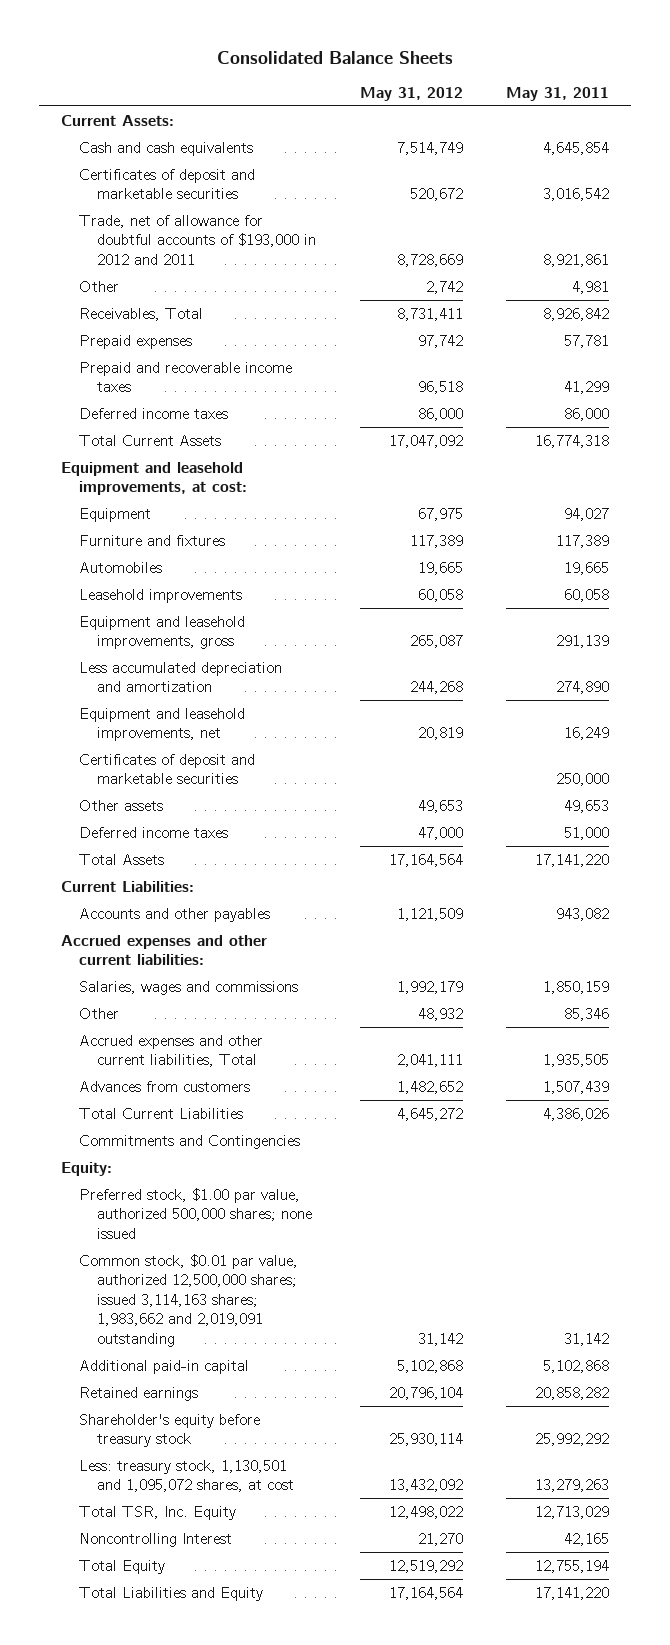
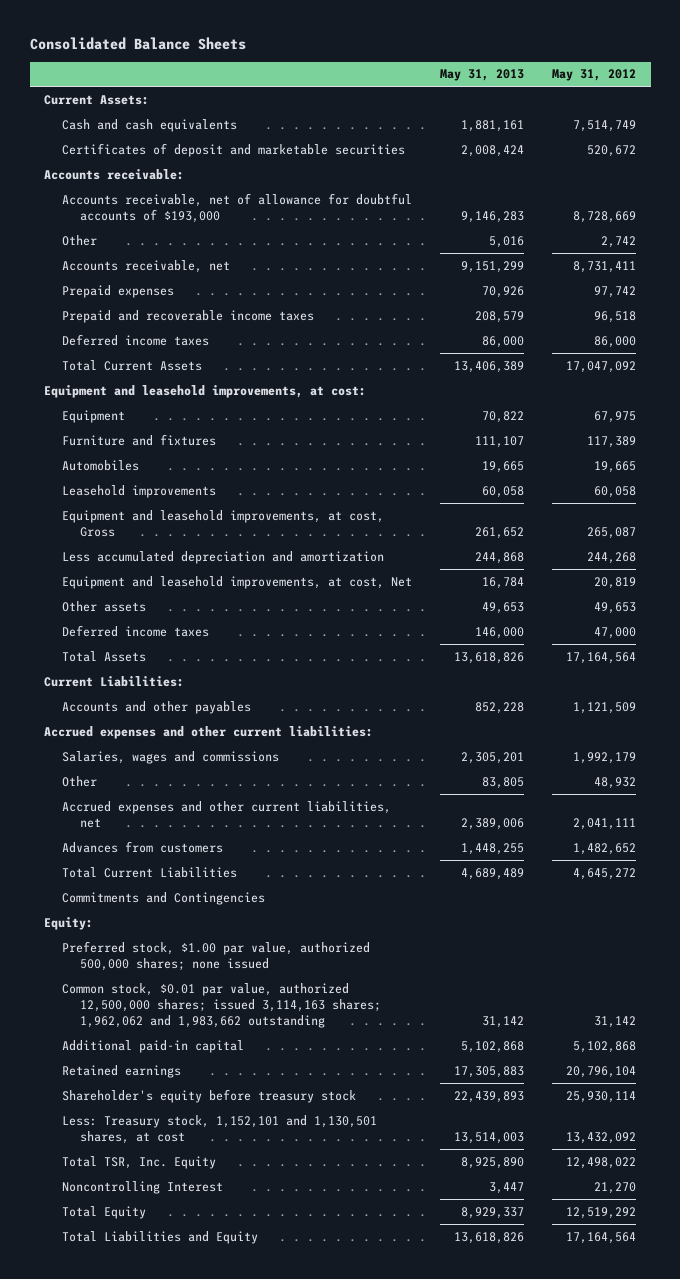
- | May 31, 2012 | May 31, 2011
+ | May 31, 2013 | May 31, 2012
- Trade, net of allowance for doubtful accounts of $193,000 in 2012 and 2011 | 8,728,669 | 8,921,861
+ Accounts receivable:
+ Accounts receivable, net of allowance for doubtful accounts of $193,000 | 9,146,283 | 8,728,669
- Receivables, Total | 8,731,411 | 8,926,842
+ Accounts receivable, net | 9,151,299 | 8,731,411
- Equipment and leasehold improvements, gross | 265,087 | 291,139
+ Equipment and leasehold improvements, at cost, Gross | 261,652 | 265,087
- Equipment and leasehold improvements, net | 20,819 | 16,249
- Certificates of deposit and marketable securities | | 250,000
+ Equipment and leasehold improvements, at cost, Net | 16,784 | 20,819
- Accrued expenses and other current liabilities, Total | 2,041,111 | 1,935,505
+ Accrued expenses and other current liabilities, net | 2,389,006 | 2,041,111
- Common stock, $0.01 par value, authorized 12,500,000 shares; issued 3,114,163 shares; 1,983,662 and 2,019,091 outstanding | 31,142 | 31,142
+ Common stock, $0.01 par value, authorized 12,500,000 shares; issued 3,114,163 shares; 1,962,062 and 1,983,662 outstanding | 31,142 | 31,142
- Less: treasury stock, 1,130,501 and 1,095,072 shares, at cost | 13,432,092 | 13,279,263
+ Less: Treasury stock, 1,152,101 and 1,130,501 shares, at cost | 13,514,003 | 13,432,092

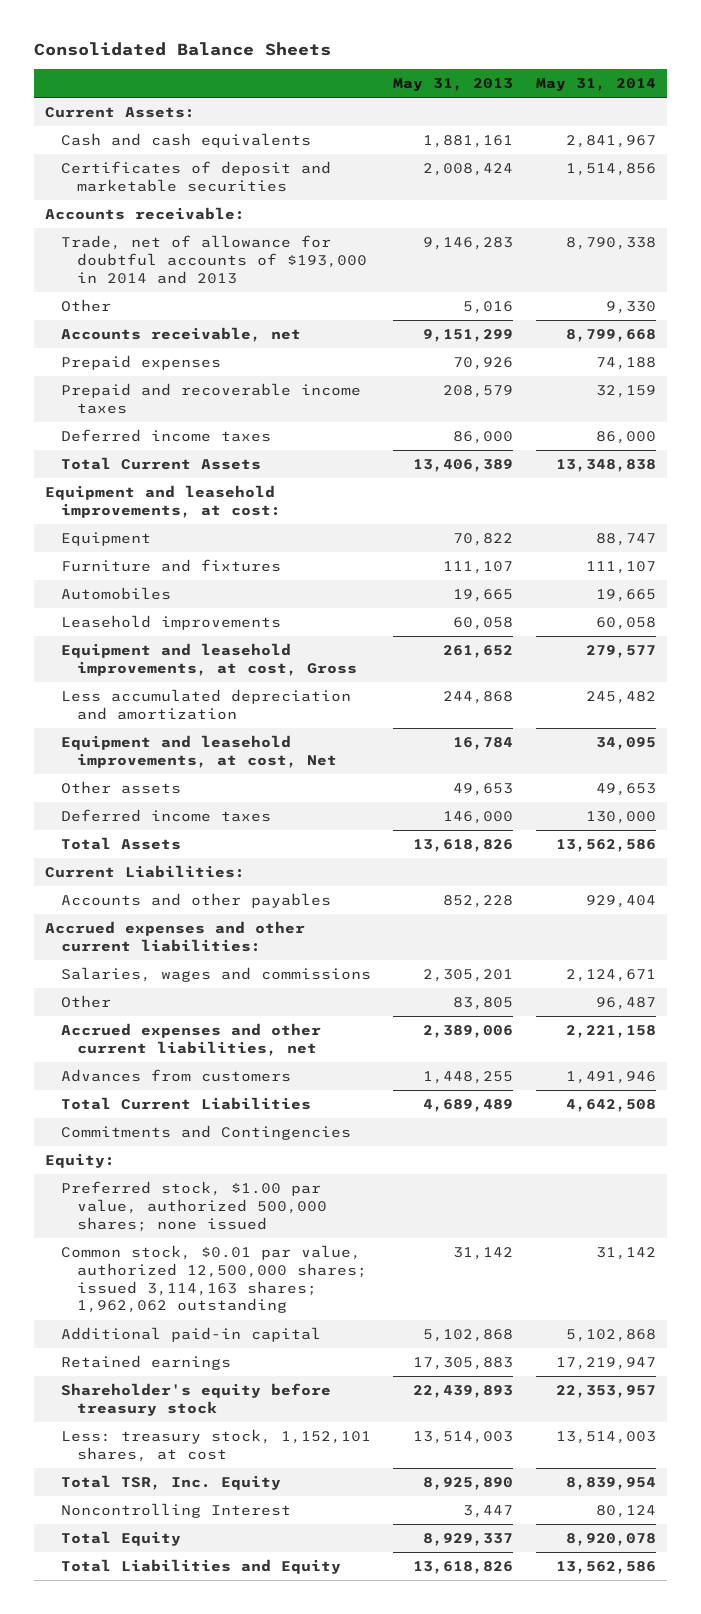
- | May 31, 2013 | May 31, 2012
+ | May 31, 2013 | May 31, 2014
- Accounts receivable, net of allowance for doubtful accounts of $193,000 | 9,146,283 | 8,728,669
+ Trade, net of allowance for doubtful accounts of $193,000 in 2014 and 2013 | 9,146,283 | 8,790,338
- Common stock, $0.01 par value, authorized 12,500,000 shares; issued 3,114,163 shares; 1,962,062 and 1,983,662 outstanding | 31,142 | 31,142
+ Common stock, $0.01 par value, authorized 12,500,000 shares; issued 3,114,163 shares; 1,962,062 outstanding | 31,142 | 31,142
- Less: Treasury stock, 1,152,101 and 1,130,501 shares, at cost | 13,514,003 | 13,432,092
+ Less: treasury stock, 1,152,101 shares, at cost | 13,514,003 | 13,514,003

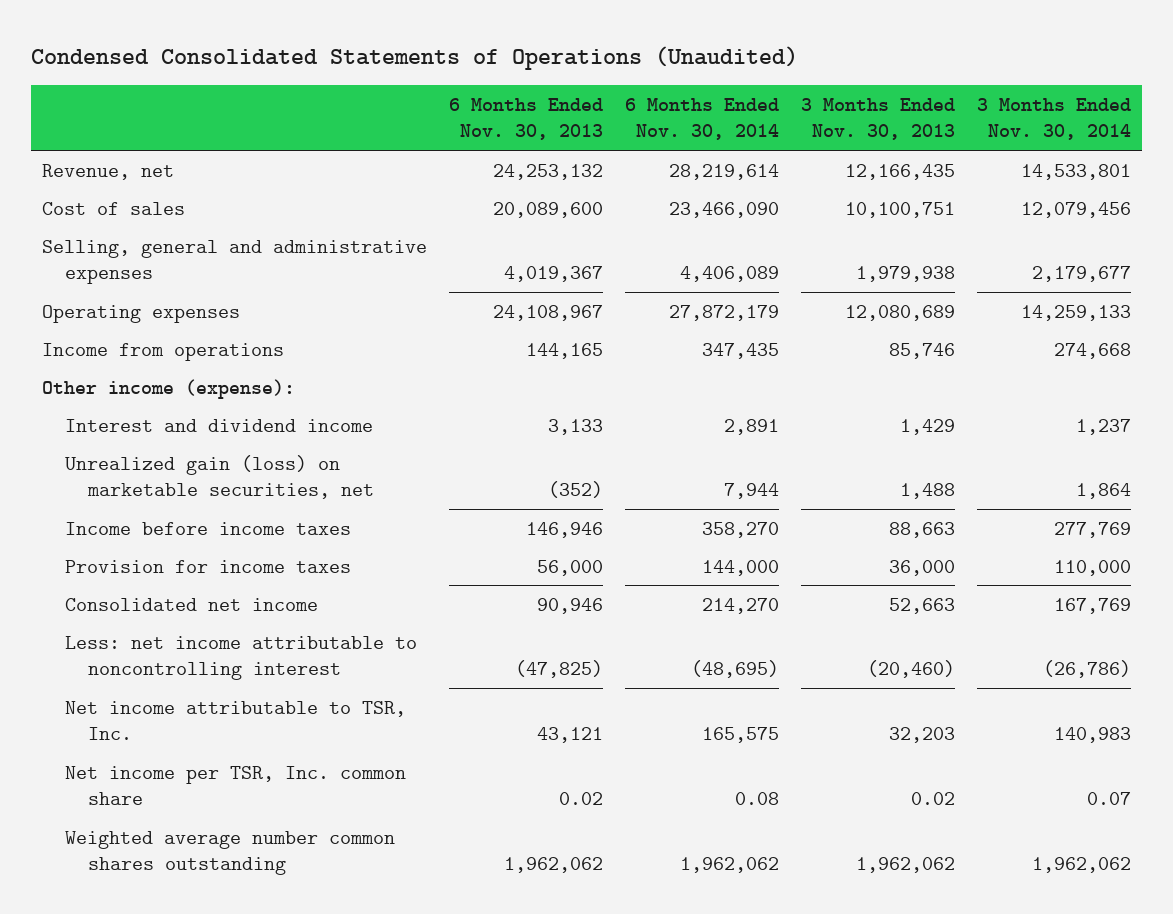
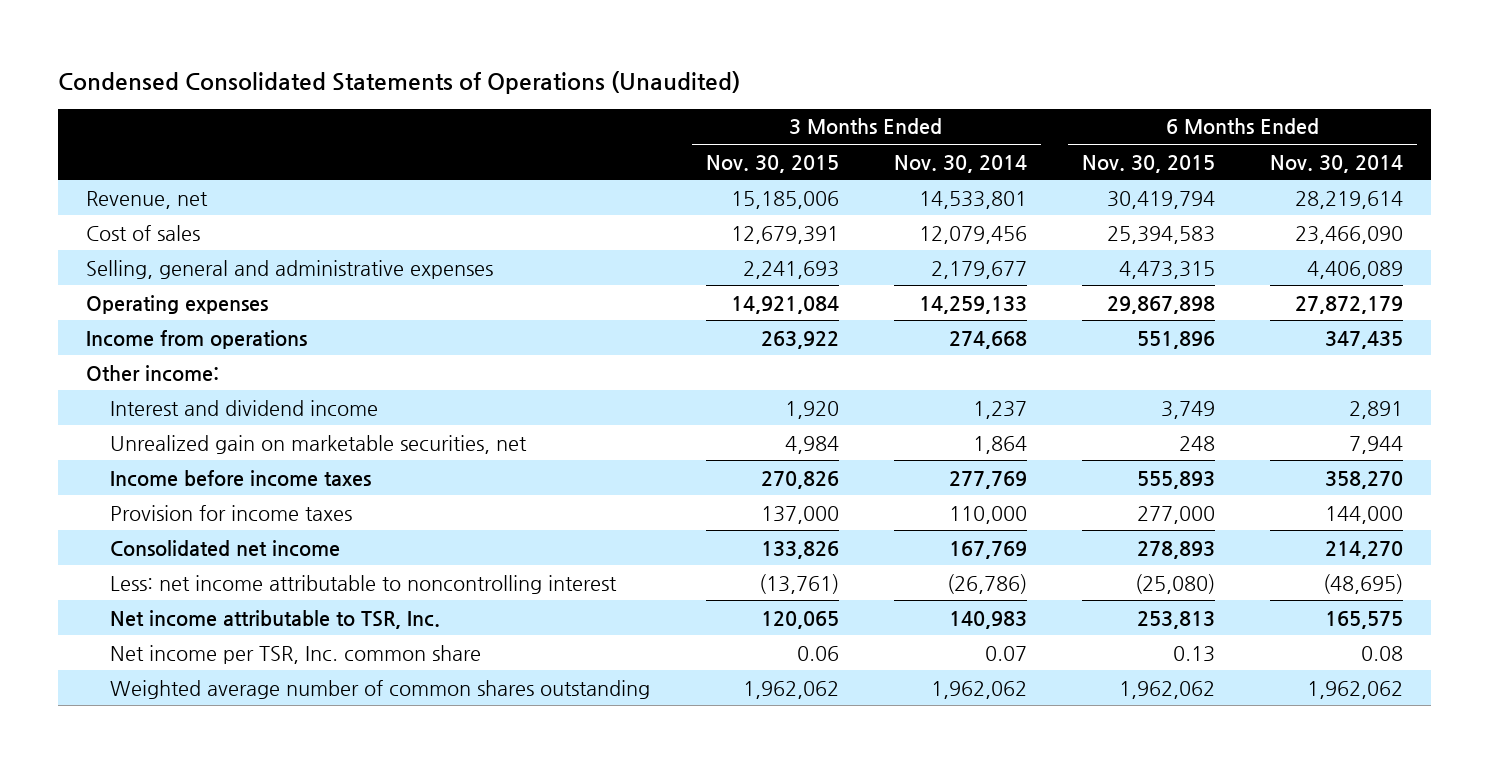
- | 6 Months Ended Nov. 30, 2013 | 6 Months Ended Nov. 30, 2014 | 3 Months Ended Nov. 30, 2013 | 3 Months Ended Nov. 30, 2014
+ | 3 Months Ended Nov. 30, 2015 | 3 Months Ended Nov. 30, 2014 | 6 Months Ended Nov. 30, 2015 | 6 Months Ended Nov. 30, 2014
- Other income (expense):
+ Other income:
- Unrealized gain (loss) on marketable securities, net | (352) | 7,944 | 1,488 | 1,864
+ Unrealized gain on marketable securities, net | 4,984 | 1,864 | 248 | 7,944
- Weighted average number common shares outstanding | 1,962,062 | 1,962,062 | 1,962,062 | 1,962,062
+ Weighted average number of common shares outstanding | 1,962,062 | 1,962,062 | 1,962,062 | 1,962,062

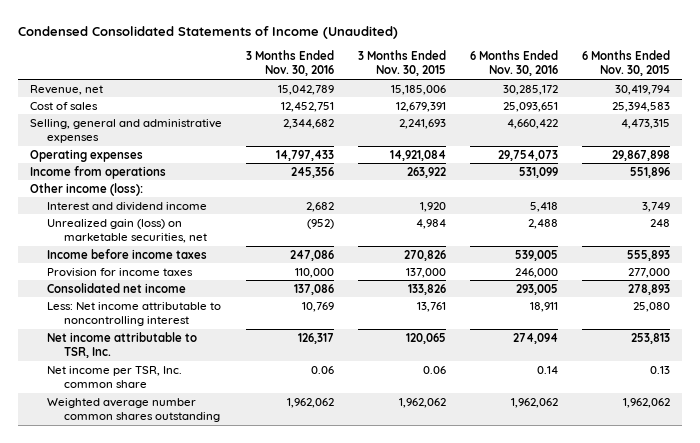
- Condensed Consolidated Statements of Operations (Unaudited)
+ Condensed Consolidated Statements of Income (Unaudited)
- | 3 Months Ended Nov. 30, 2015 | 3 Months Ended Nov. 30, 2014 | 6 Months Ended Nov. 30, 2015 | 6 Months Ended Nov. 30, 2014
+ | 3 Months Ended Nov. 30, 2016 | 3 Months Ended Nov. 30, 2015 | 6 Months Ended Nov. 30, 2016 | 6 Months Ended Nov. 30, 2015
- Other income:
+ Other income (loss):
- Unrealized gain on marketable securities, net | 4,984 | 1,864 | 248 | 7,944
+ Unrealized gain (loss) on marketable securities, net | (952) | 4,984 | 2,488 | 248
- Less: net income attributable to noncontrolling interest | (13,761) | (26,786) | (25,080) | (48,695)
+ Less: Net income attributable to noncontrolling interest | 10,769 | 13,761 | 18,911 | 25,080
- Weighted average number of common shares outstanding | 1,962,062 | 1,962,062 | 1,962,062 | 1,962,062
+ Weighted average number common shares outstanding | 1,962,062 | 1,962,062 | 1,962,062 | 1,962,062

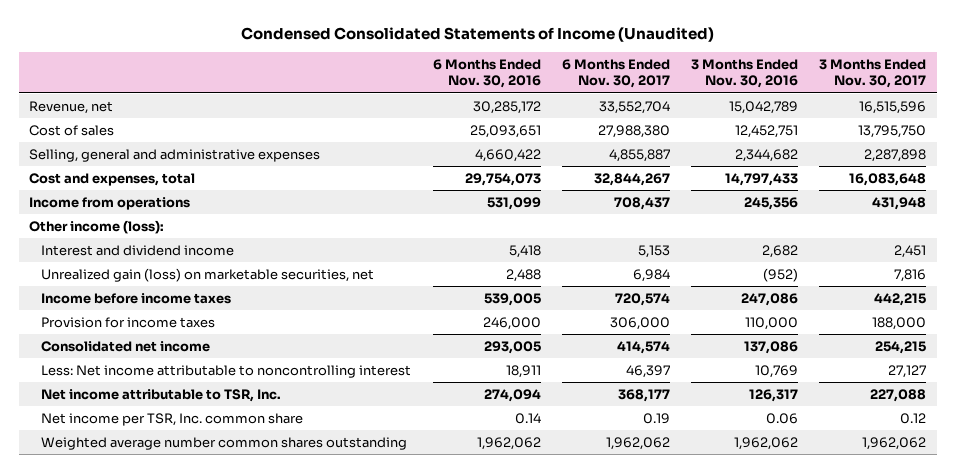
- | 3 Months Ended Nov. 30, 2016 | 3 Months Ended Nov. 30, 2015 | 6 Months Ended Nov. 30, 2016 | 6 Months Ended Nov. 30, 2015
+ | 6 Months Ended Nov. 30, 2016 | 6 Months Ended Nov. 30, 2017 | 3 Months Ended Nov. 30, 2016 | 3 Months Ended Nov. 30, 2017
- Operating expenses | 14,797,433 | 14,921,084 | 29,754,073 | 29,867,898
+ Cost and expenses, total | 29,754,073 | 32,844,267 | 14,797,433 | 16,083,648

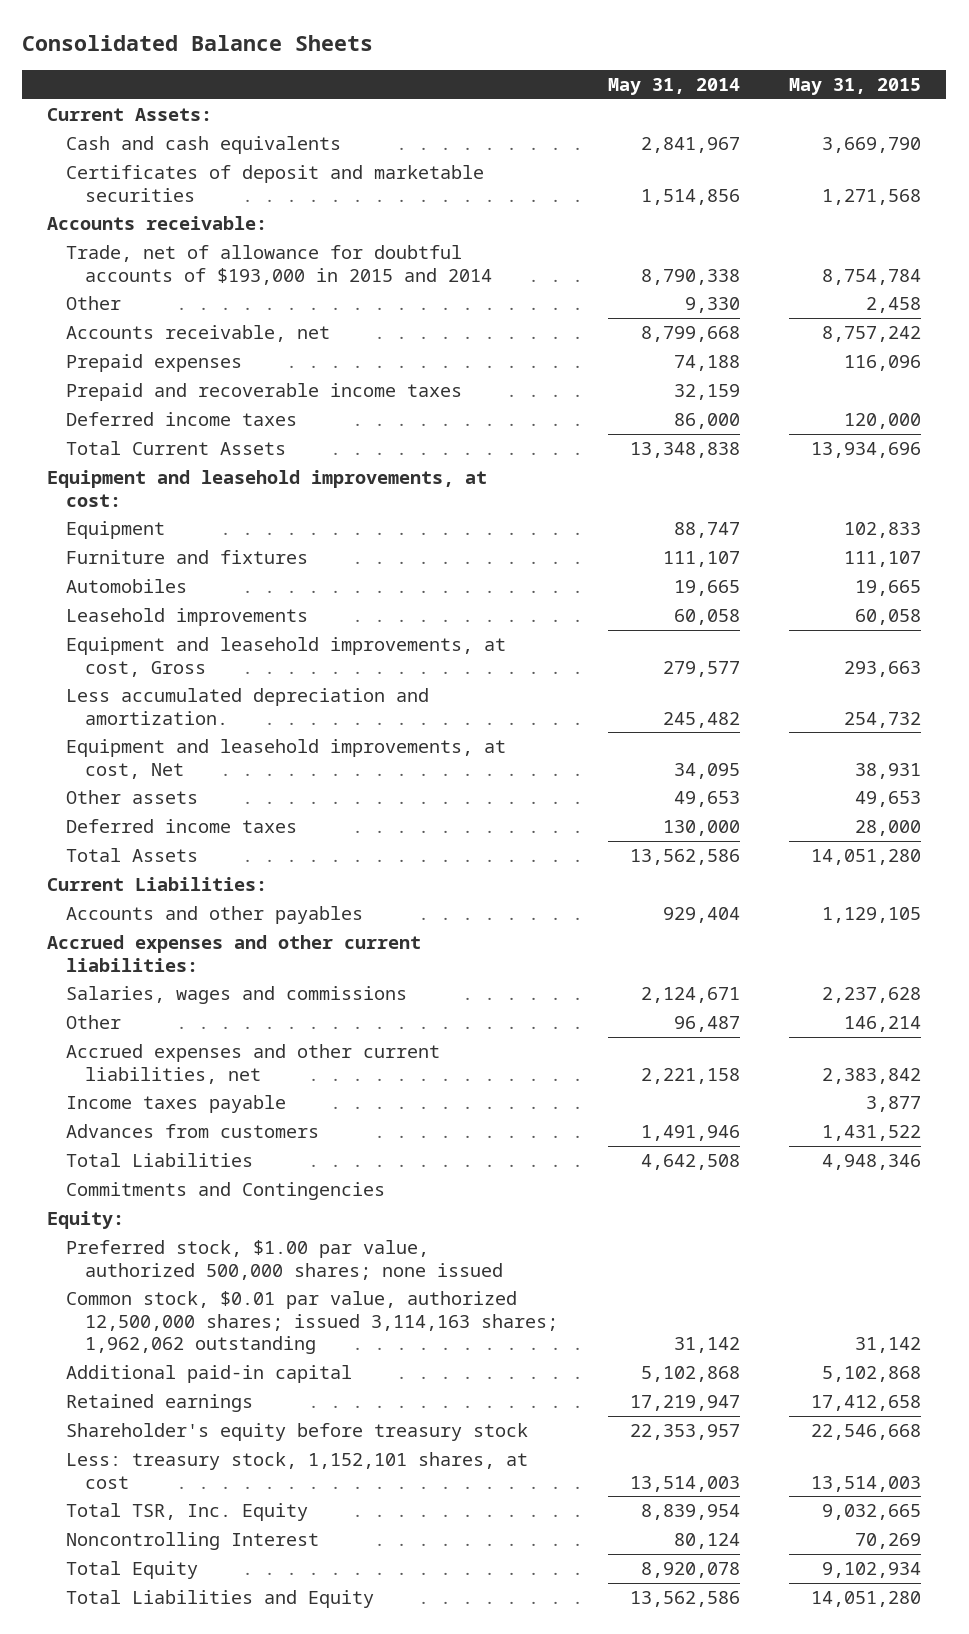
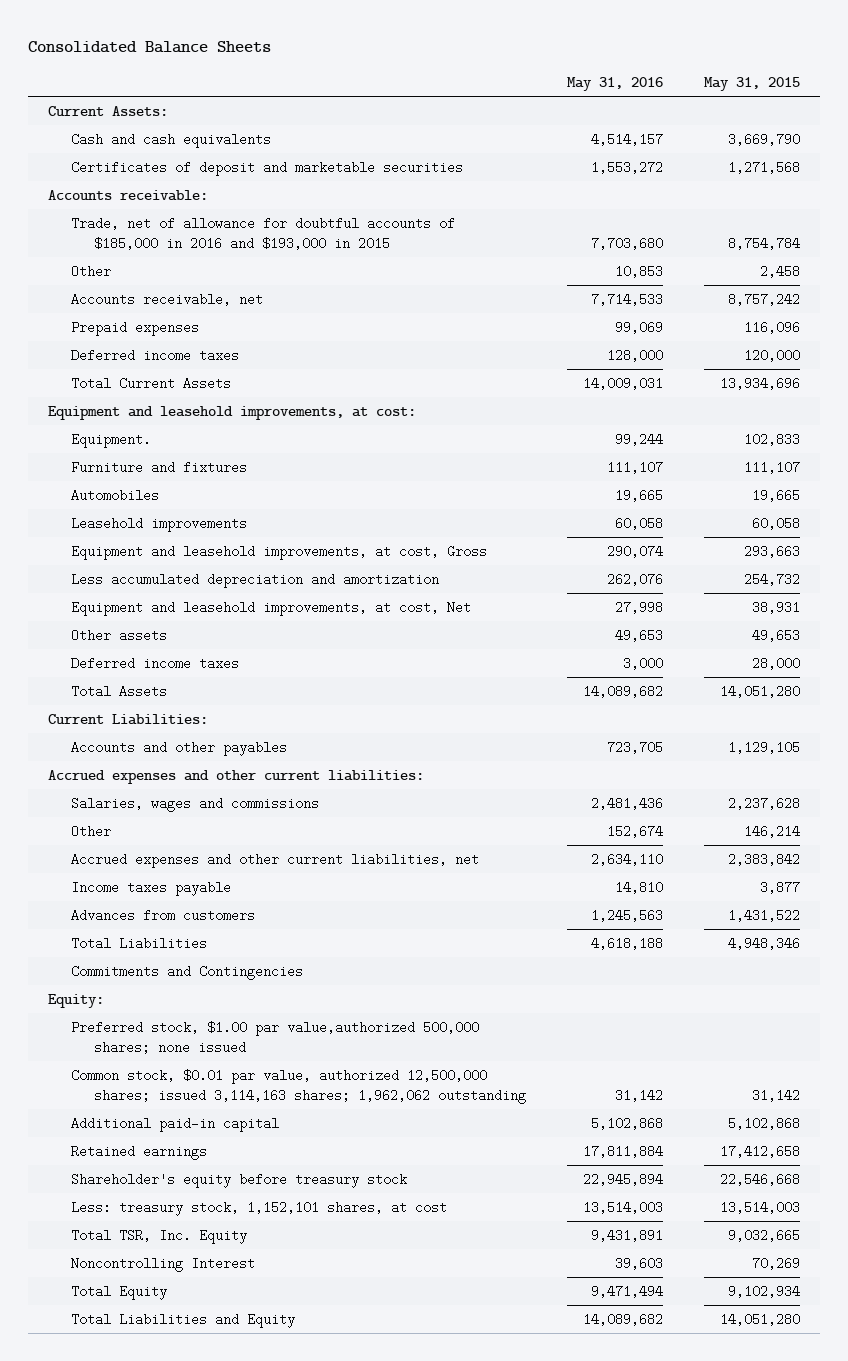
- | May 31, 2014 | May 31, 2015
+ | May 31, 2016 | May 31, 2015
- Trade, net of allowance for doubtful accounts of $193,000 in 2015 and 2014 | 8,790,338 | 8,754,784
+ Trade, net of allowance for doubtful accounts of $185,000 in 2016 and $193,000 in 2015 | 7,703,680 | 8,754,784
- Prepaid and recoverable income taxes | 32,159 |
- Equipment | 88,747 | 102,833
+ Equipment. | 99,244 | 102,833
- Less accumulated depreciation and amortization. | 245,482 | 254,732
+ Less accumulated depreciation and amortization | 262,076 | 254,732
- Preferred stock, $1.00 par value, authorized 500,000 shares; none issued
+ Preferred stock, $1.00 par value,authorized 500,000 shares; none issued

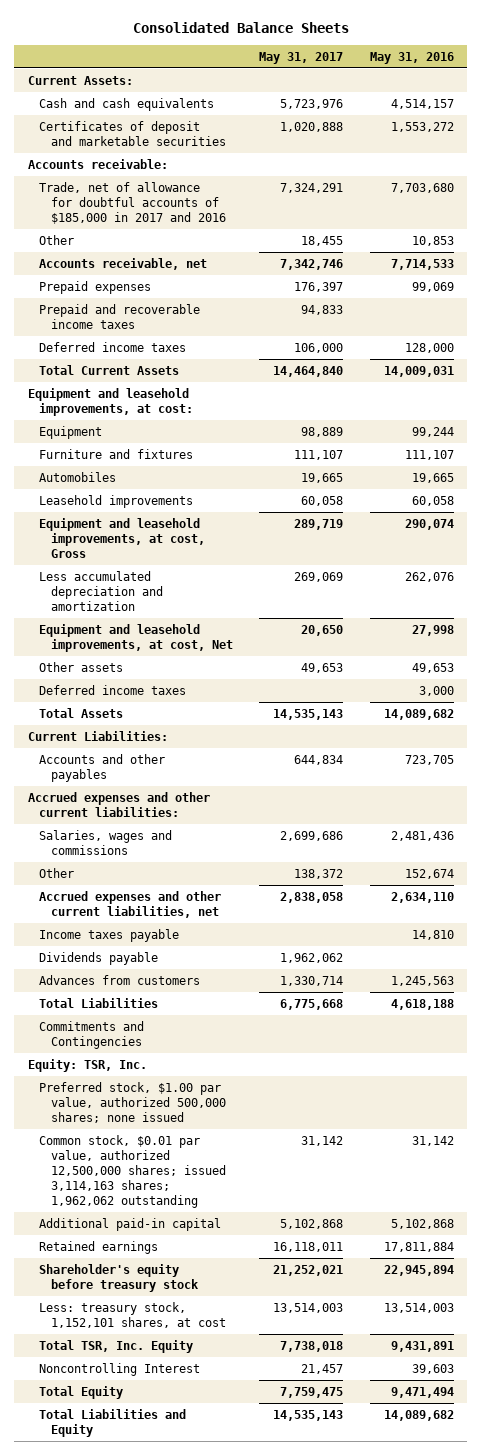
- | May 31, 2016 | May 31, 2015
+ | May 31, 2017 | May 31, 2016
- Trade, net of allowance for doubtful accounts of $185,000 in 2016 and $193,000 in 2015 | 7,703,680 | 8,754,784
+ Trade, net of allowance for doubtful accounts of $185,000 in 2017 and 2016 | 7,324,291 | 7,703,680
+ Prepaid and recoverable income taxes | 94,833 |
- Equipment. | 99,244 | 102,833
+ Equipment | 98,889 | 99,244
+ Dividends payable | 1,962,062 |
- Equity:
- Preferred stock, $1.00 par value,authorized 500,000 shares; none issued
+ Equity: TSR, Inc.
+ Preferred stock, $1.00 par value, authorized 500,000 shares; none issued

